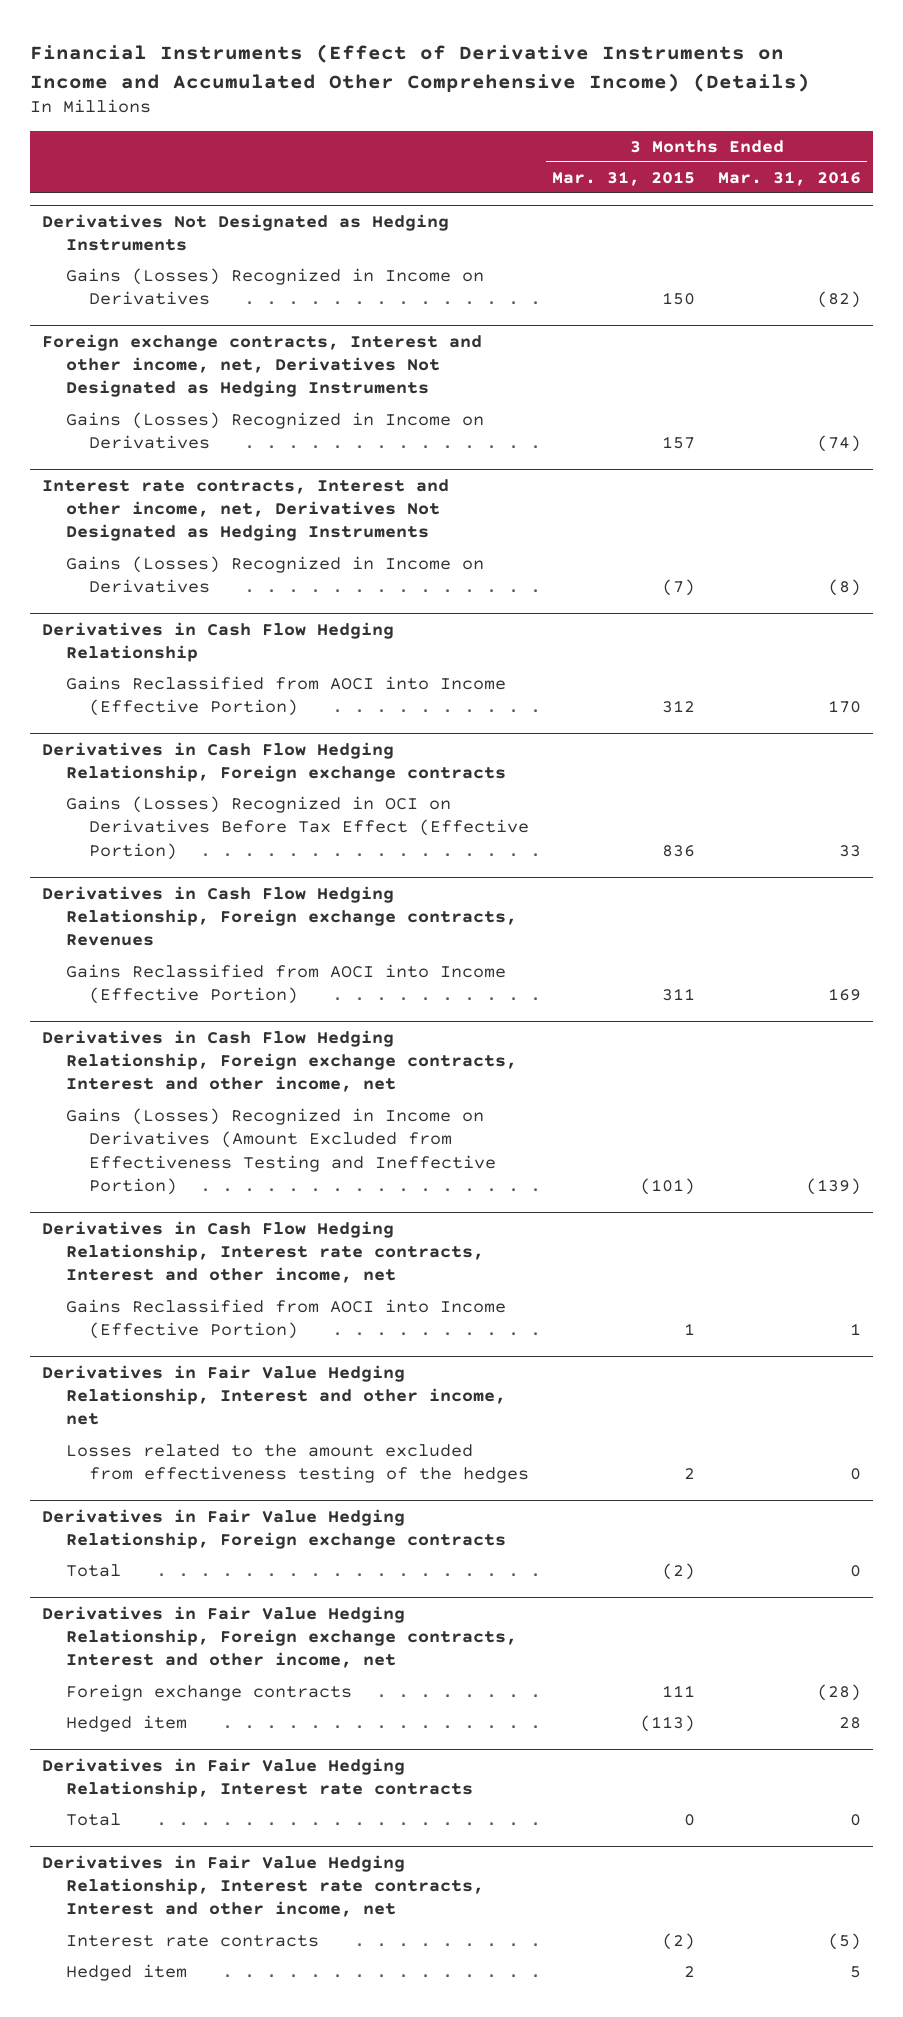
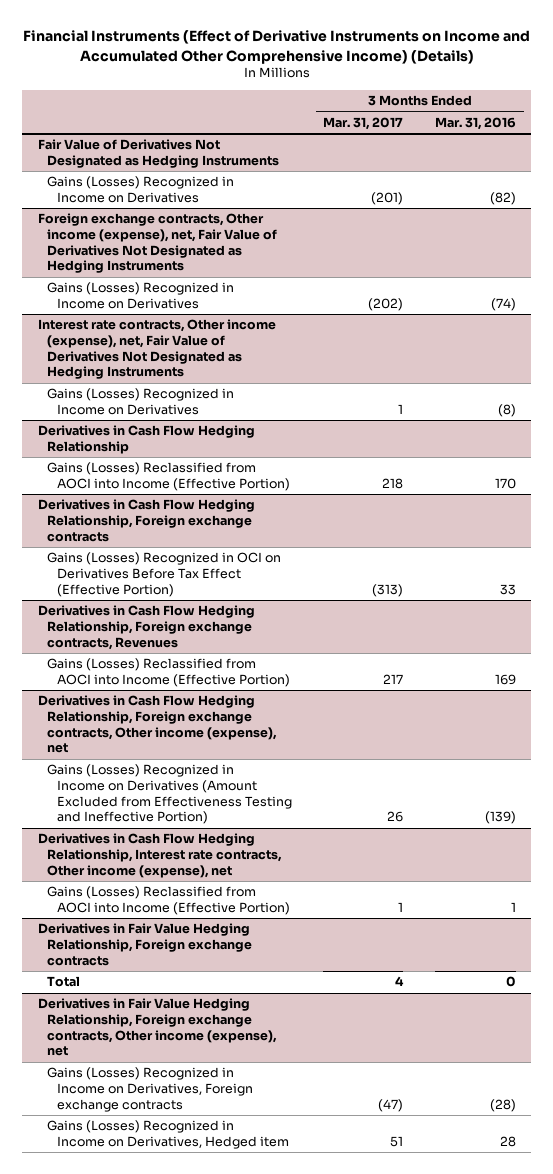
- | 3 Months Ended Mar. 31, 2015 | 3 Months Ended Mar. 31, 2016
+ | 3 Months Ended Mar. 31, 2017 | 3 Months Ended Mar. 31, 2016
- Derivatives Not Designated as Hedging Instruments
+ Fair Value of Derivatives Not Designated as Hedging Instruments
- Foreign exchange contracts, Interest and other income, net, Derivatives Not Designated as Hedging Instruments
+ Foreign exchange contracts, Other income (expense), net, Fair Value of Derivatives Not Designated as Hedging Instruments
- Interest rate contracts, Interest and other income, net, Derivatives Not Designated as Hedging Instruments
+ Interest rate contracts, Other income (expense), net, Fair Value of Derivatives Not Designated as Hedging Instruments
@ Derivatives in Cash Flow Hedging Relationship
- Gains Reclassified from AOCI into Income (Effective Portion) | 312 | 170
+ Gains (Losses) Reclassified from AOCI into Income (Effective Portion) | 218 | 170
@ Derivatives in Cash Flow Hedging Relationship, Foreign exchange contracts, Revenues
- Gains Reclassified from AOCI into Income (Effective Portion) | 311 | 169
- Derivatives in Cash Flow Hedging Relationship, Foreign exchange contracts, Interest and other income, net
@ Derivatives in Cash Flow Hedging Relationship, Foreign exchange contracts, Revenues
+ Gains (Losses) Reclassified from AOCI into Income (Effective Portion) | 217 | 169
+ Derivatives in Cash Flow Hedging Relationship, Foreign exchange contracts, Other income (expense), net
- Derivatives in Cash Flow Hedging Relationship, Interest rate contracts, Interest and other income, net
- Gains Reclassified from AOCI into Income (Effective Portion) | 1 | 1
- Derivatives in Fair Value Hedging Relationship, Interest and other income, net
- Losses related to the amount excluded from effectiveness testing of the hedges | 2 | 0
+ Derivatives in Cash Flow Hedging Relationship, Interest rate contracts, Other income (expense), net
+ Gains (Losses) Reclassified from AOCI into Income (Effective Portion) | 1 | 1
- Derivatives in Fair Value Hedging Relationship, Foreign exchange contracts, Interest and other income, net
- Foreign exchange contracts | 111 | (28)
- Hedged item | (113) | 28
- Derivatives in Fair Value Hedging Relationship, Interest rate contracts
- Total | 0 | 0
- Derivatives in Fair Value Hedging Relationship, Interest rate contracts, Interest and other income, net
- Interest rate contracts | (2) | (5)
- Hedged item | 2 | 5
+ Derivatives in Fair Value Hedging Relationship, Foreign exchange contracts, Other income (expense), net
+ Gains (Losses) Recognized in Income on Derivatives, Foreign exchange contracts | (47) | (28)
+ Gains (Losses) Recognized in Income on Derivatives, Hedged item | 51 | 28

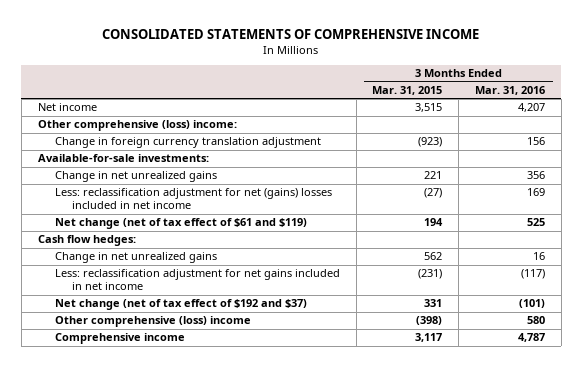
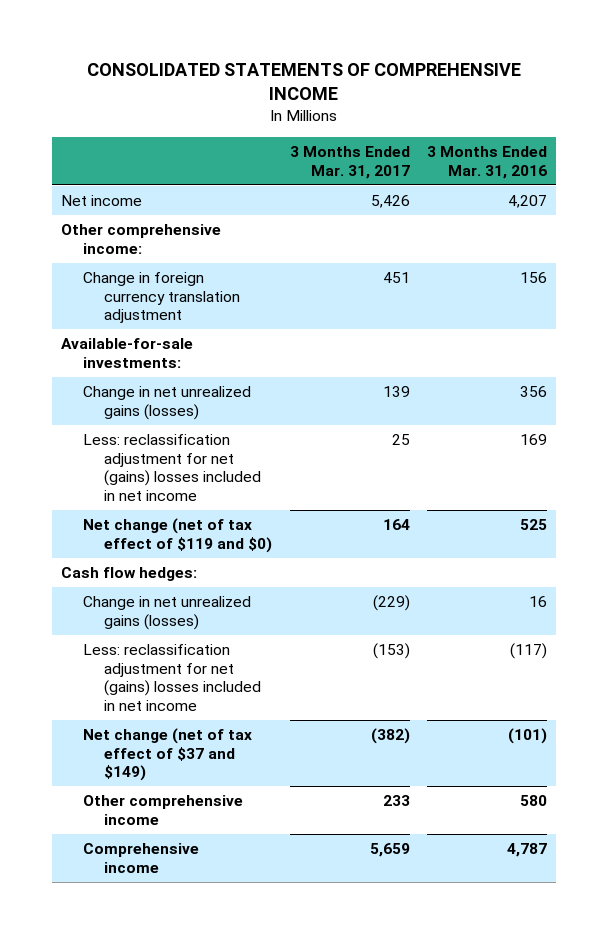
- | 3 Months Ended Mar. 31, 2015 | 3 Months Ended Mar. 31, 2016
+ | 3 Months Ended Mar. 31, 2017 | 3 Months Ended Mar. 31, 2016
- Other comprehensive (loss) income:
+ Other comprehensive income:
- Change in net unrealized gains | 221 | 356
+ Change in net unrealized gains (losses) | 139 | 356
- Net change (net of tax effect of $61 and $119) | 194 | 525
+ Net change (net of tax effect of $119 and $0) | 164 | 525
- Change in net unrealized gains | 562 | 16
- Less: reclassification adjustment for net gains included in net income | (231) | (117)
- Net change (net of tax effect of $192 and $37) | 331 | (101)
- Other comprehensive (loss) income | (398) | 580
+ Change in net unrealized gains (losses) | (229) | 16
+ Less: reclassification adjustment for net (gains) losses included in net income | (153) | (117)
+ Net change (net of tax effect of $37 and $149) | (382) | (101)
+ Other comprehensive income | 233 | 580

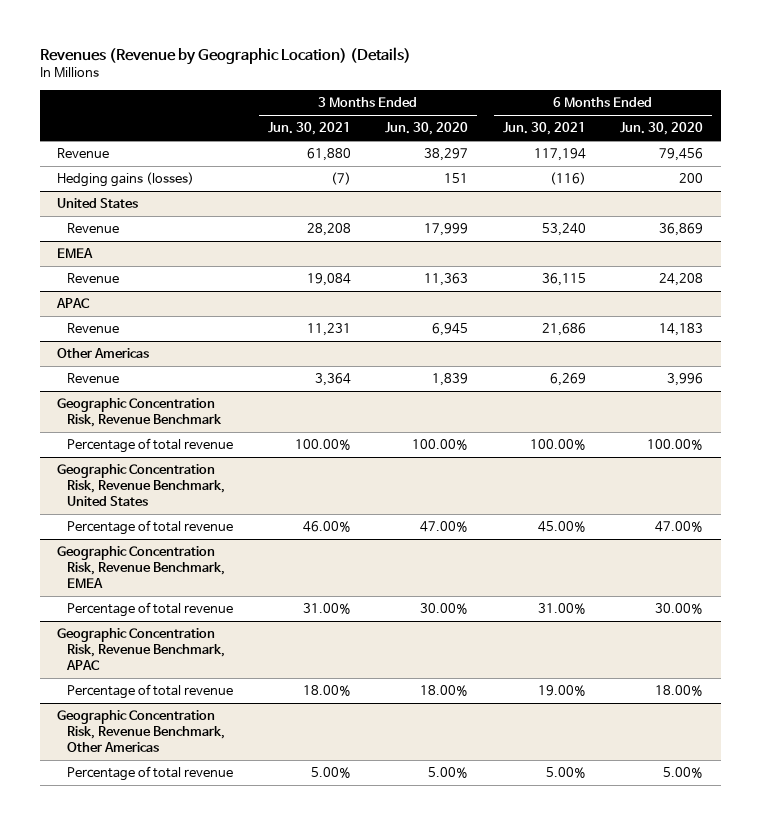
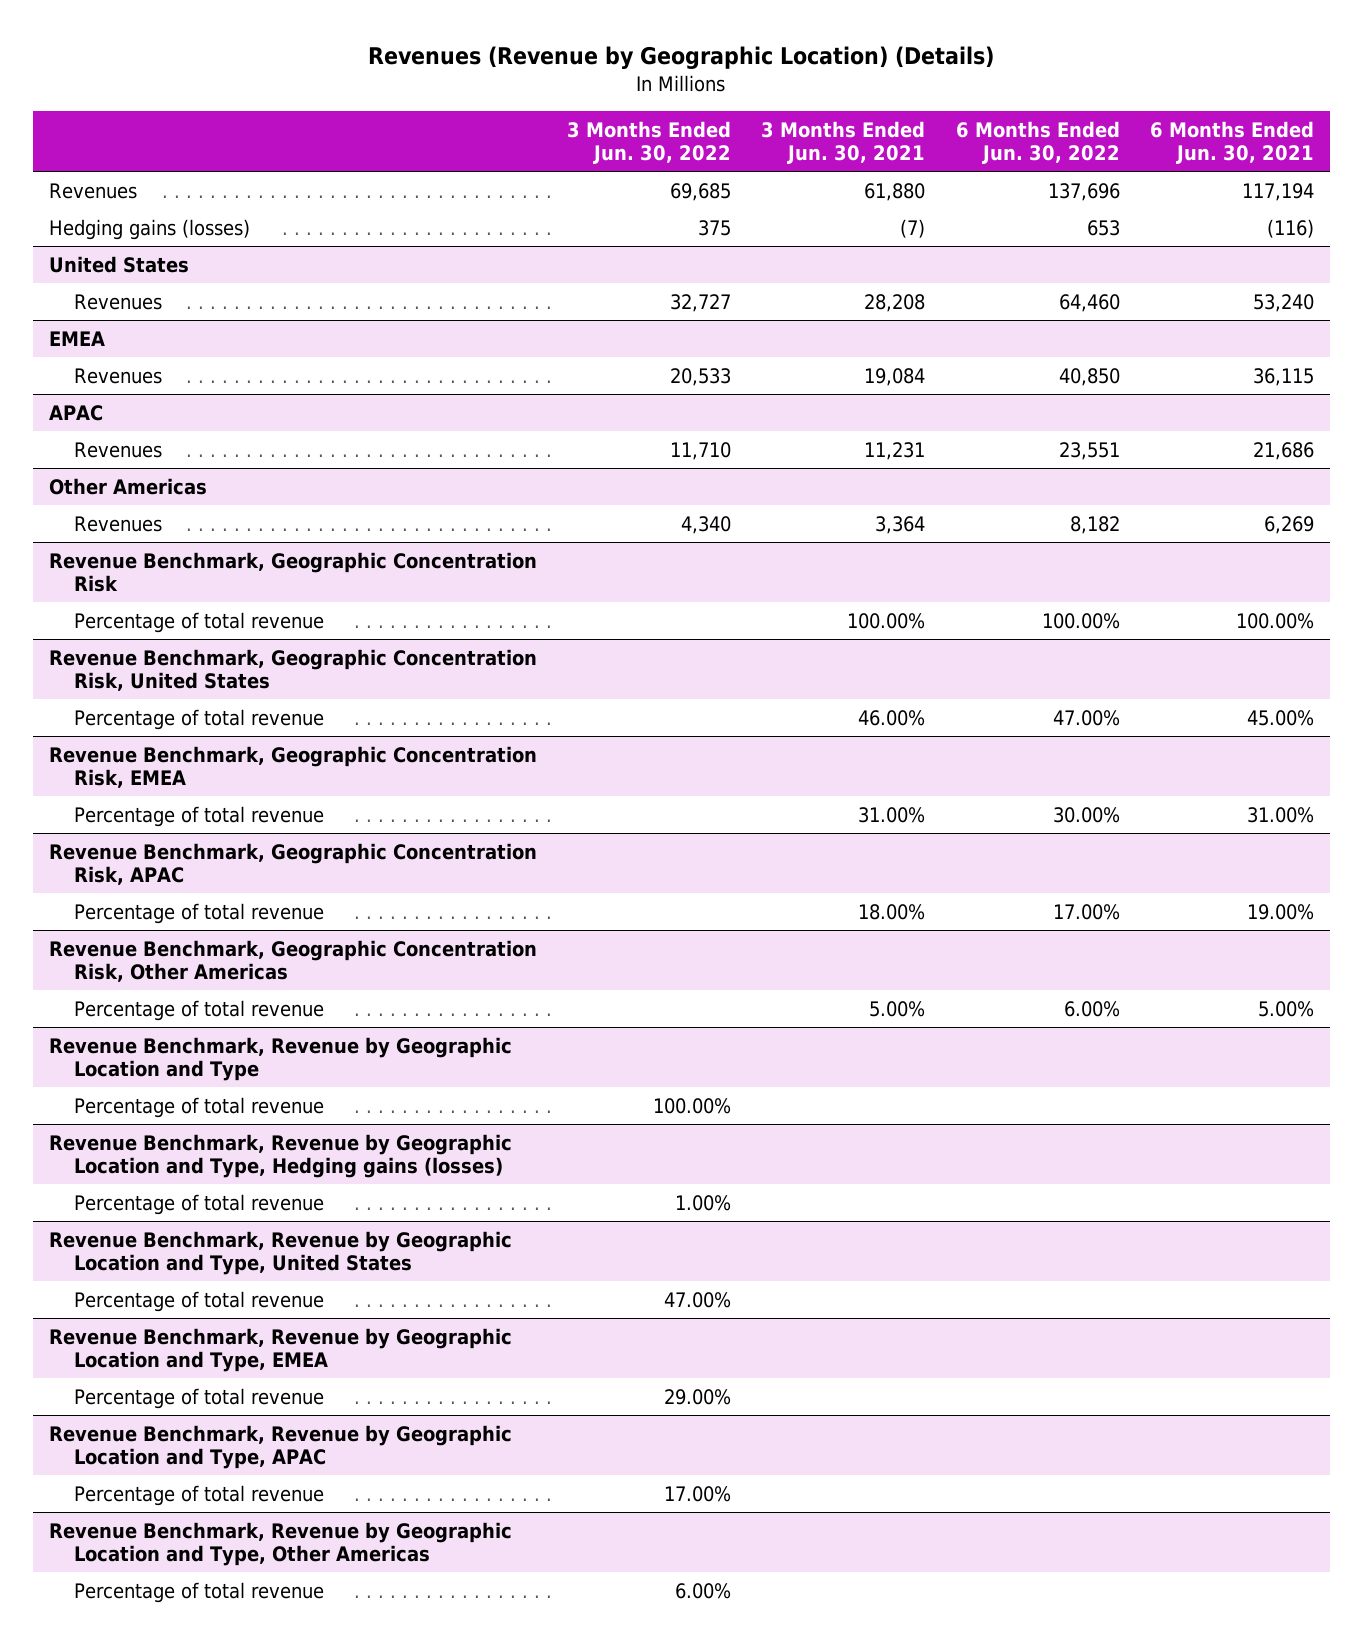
- | 3 Months Ended Jun. 30, 2021 | 3 Months Ended Jun. 30, 2020 | 6 Months Ended Jun. 30, 2021 | 6 Months Ended Jun. 30, 2020
+ | 3 Months Ended Jun. 30, 2022 | 3 Months Ended Jun. 30, 2021 | 6 Months Ended Jun. 30, 2022 | 6 Months Ended Jun. 30, 2021
- Revenue | 61,880 | 38,297 | 117,194 | 79,456
+ Revenues | 69,685 | 61,880 | 137,696 | 117,194
@ United States
- Revenue | 28,208 | 17,999 | 53,240 | 36,869
+ Revenues | 32,727 | 28,208 | 64,460 | 53,240
@ EMEA
- Revenue | 19,084 | 11,363 | 36,115 | 24,208
+ Revenues | 20,533 | 19,084 | 40,850 | 36,115
@ APAC
- Revenue | 11,231 | 6,945 | 21,686 | 14,183
+ Revenues | 11,710 | 11,231 | 23,551 | 21,686
@ Other Americas
- Revenue | 3,364 | 1,839 | 6,269 | 3,996
- Geographic Concentration Risk, Revenue Benchmark
@ Other Americas
+ Revenues | 4,340 | 3,364 | 8,182 | 6,269
+ Revenue Benchmark, Geographic Concentration Risk
- Geographic Concentration Risk, Revenue Benchmark, United States
+ Revenue Benchmark, Geographic Concentration Risk, United States
- Geographic Concentration Risk, Revenue Benchmark, EMEA
+ Revenue Benchmark, Geographic Concentration Risk, EMEA
- Geographic Concentration Risk, Revenue Benchmark, APAC
+ Revenue Benchmark, Geographic Concentration Risk, APAC
- Geographic Concentration Risk, Revenue Benchmark, Other Americas
+ Revenue Benchmark, Geographic Concentration Risk, Other Americas
+ Revenue Benchmark, Revenue by Geographic Location and Type
+ Percentage of total revenue | 100.00% | | |
+ Revenue Benchmark, Revenue by Geographic Location and Type, Hedging gains (losses)
+ Percentage of total revenue | 1.00% | | |
+ Revenue Benchmark, Revenue by Geographic Location and Type, United States
+ Percentage of total revenue | 47.00% | | |
+ Revenue Benchmark, Revenue by Geographic Location and Type, EMEA
+ Percentage of total revenue | 29.00% | | |
+ Revenue Benchmark, Revenue by Geographic Location and Type, APAC
+ Percentage of total revenue | 17.00% | | |
+ Revenue Benchmark, Revenue by Geographic Location and Type, Other Americas
+ Percentage of total revenue | 6.00% | | |

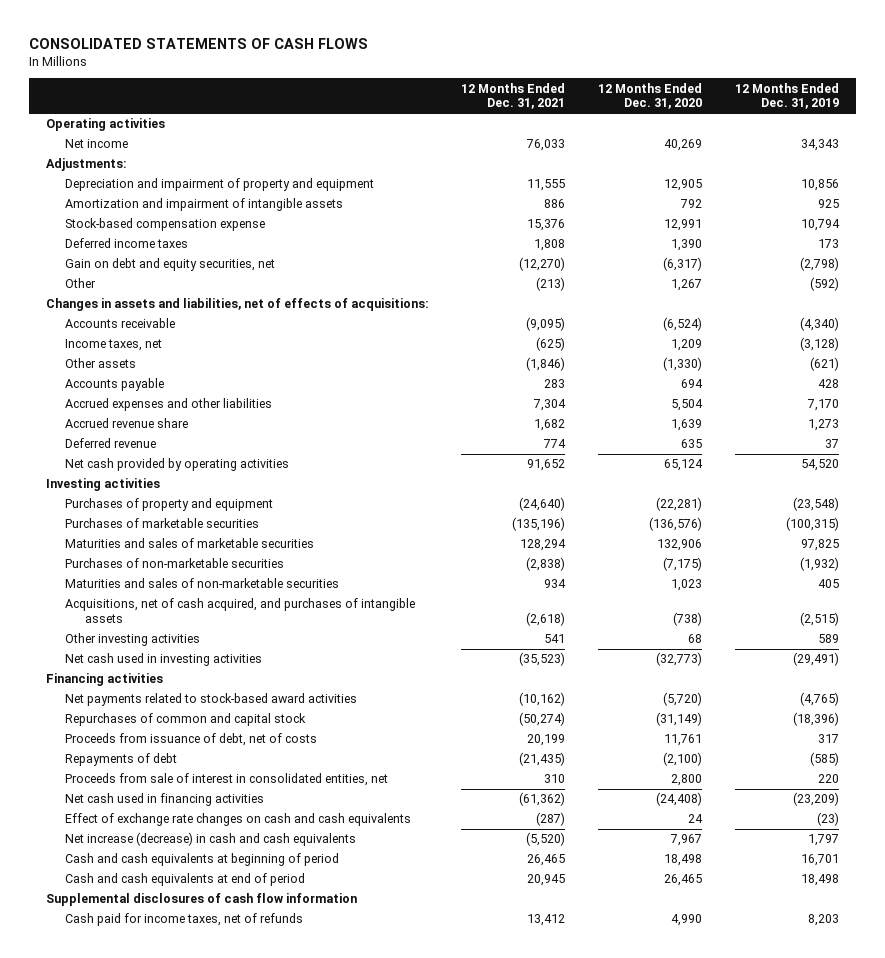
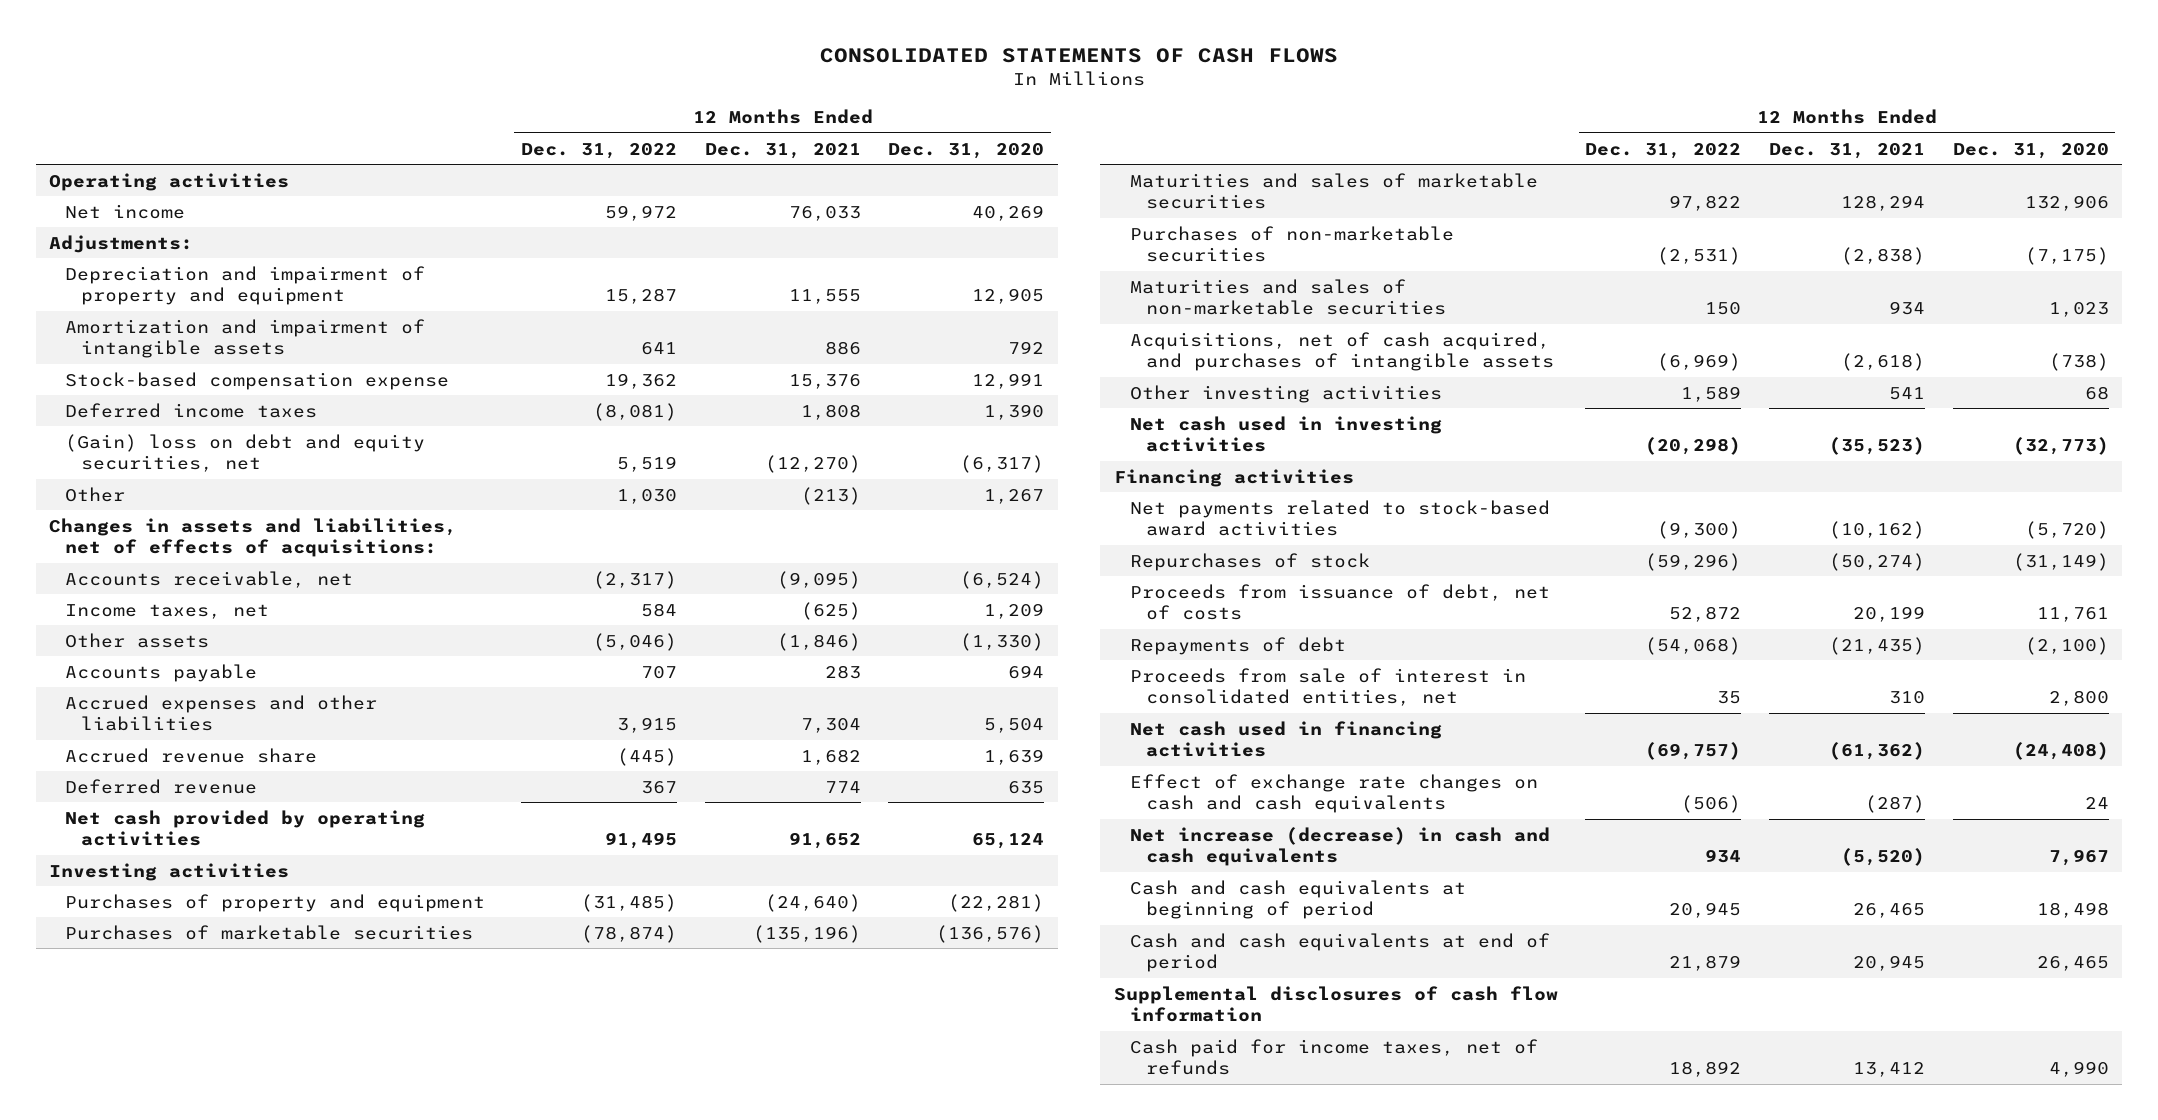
- | 12 Months Ended Dec. 31, 2021 | 12 Months Ended Dec. 31, 2020 | 12 Months Ended Dec. 31, 2019
+ | 12 Months Ended Dec. 31, 2022 | 12 Months Ended Dec. 31, 2021 | 12 Months Ended Dec. 31, 2020
- Gain on debt and equity securities, net | (12,270) | (6,317) | (2,798)
+ (Gain) loss on debt and equity securities, net | 5,519 | (12,270) | (6,317)
- Accounts receivable | (9,095) | (6,524) | (4,340)
+ Accounts receivable, net | (2,317) | (9,095) | (6,524)
- Repurchases of common and capital stock | (50,274) | (31,149) | (18,396)
+ Repurchases of stock | (59,296) | (50,274) | (31,149)

